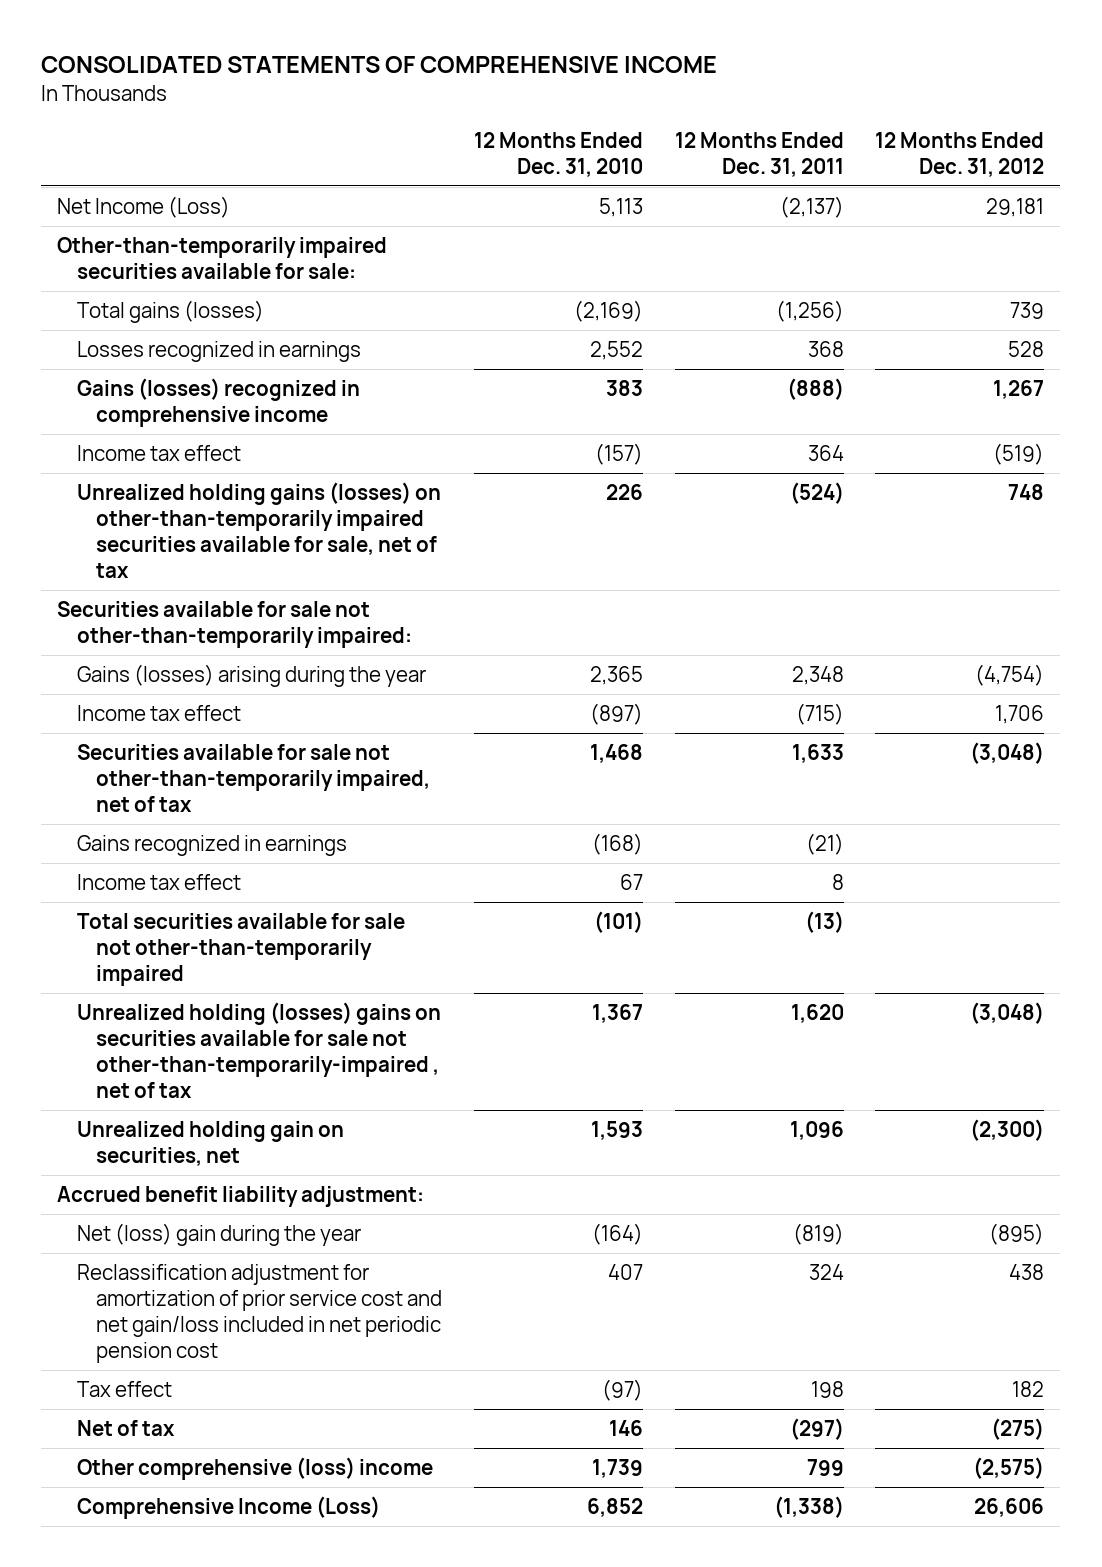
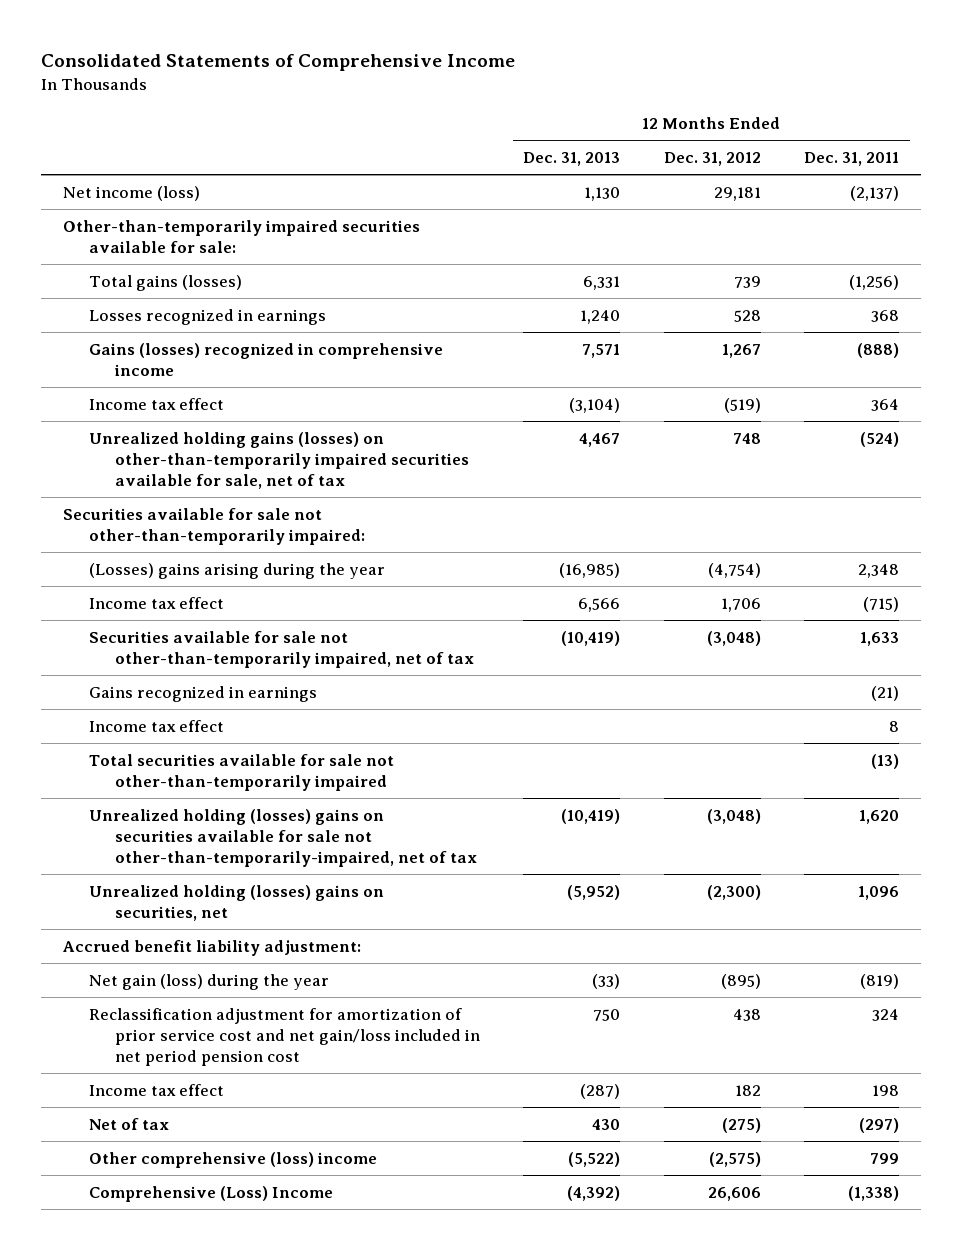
- CONSOLIDATED STATEMENTS OF COMPREHENSIVE INCOME
+ Consolidated Statements of Comprehensive Income
- | 12 Months Ended Dec. 31, 2010 | 12 Months Ended Dec. 31, 2011 | 12 Months Ended Dec. 31, 2012
+ | 12 Months Ended Dec. 31, 2013 | 12 Months Ended Dec. 31, 2012 | 12 Months Ended Dec. 31, 2011
- Net Income (Loss) | 5,113 | (2,137) | 29,181
+ Net income (loss) | 1,130 | 29,181 | (2,137)
- Gains (losses) arising during the year | 2,365 | 2,348 | (4,754)
+ (Losses) gains arising during the year | (16,985) | (4,754) | 2,348
- Unrealized holding (losses) gains on securities available for sale not other-than-temporarily-impaired , net of tax | 1,367 | 1,620 | (3,048)
- Unrealized holding gain on securities, net | 1,593 | 1,096 | (2,300)
+ Unrealized holding (losses) gains on securities available for sale not other-than-temporarily-impaired, net of tax | (10,419) | (3,048) | 1,620
+ Unrealized holding (losses) gains on securities, net | (5,952) | (2,300) | 1,096
- Net (loss) gain during the year | (164) | (819) | (895)
- Reclassification adjustment for amortization of prior service cost and net gain/loss included in net periodic pension cost | 407 | 324 | 438
- Tax effect | (97) | 198 | 182
+ Net gain (loss) during the year | (33) | (895) | (819)
+ Reclassification adjustment for amortization of prior service cost and net gain/loss included in net period pension cost | 750 | 438 | 324
+ Income tax effect | (287) | 182 | 198
- Comprehensive Income (Loss) | 6,852 | (1,338) | 26,606
+ Comprehensive (Loss) Income | (4,392) | 26,606 | (1,338)

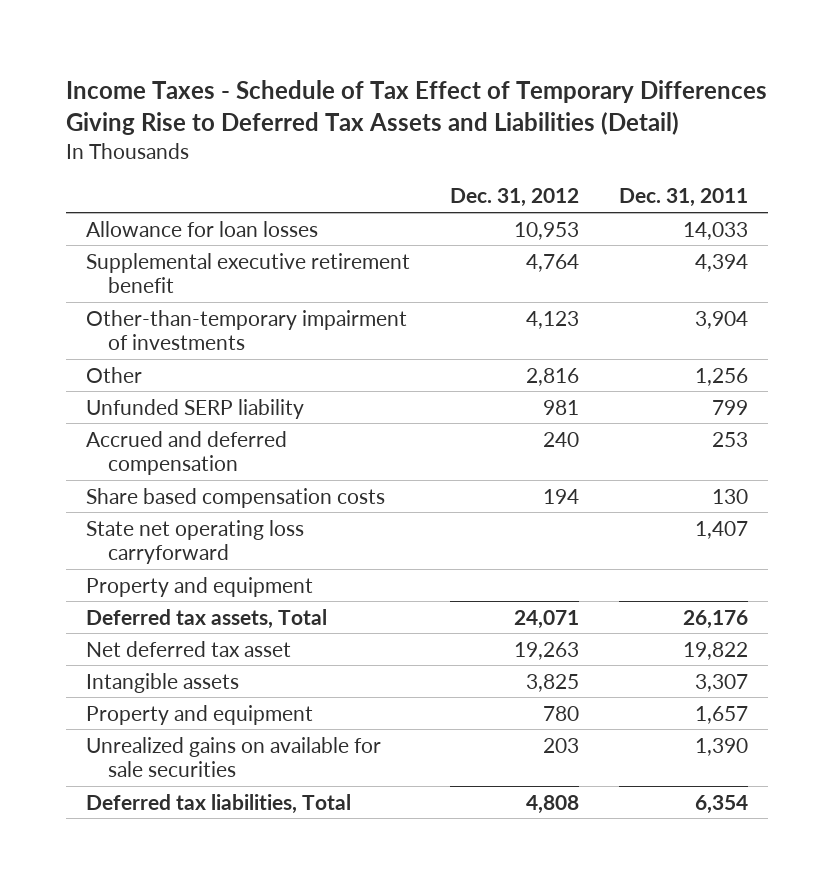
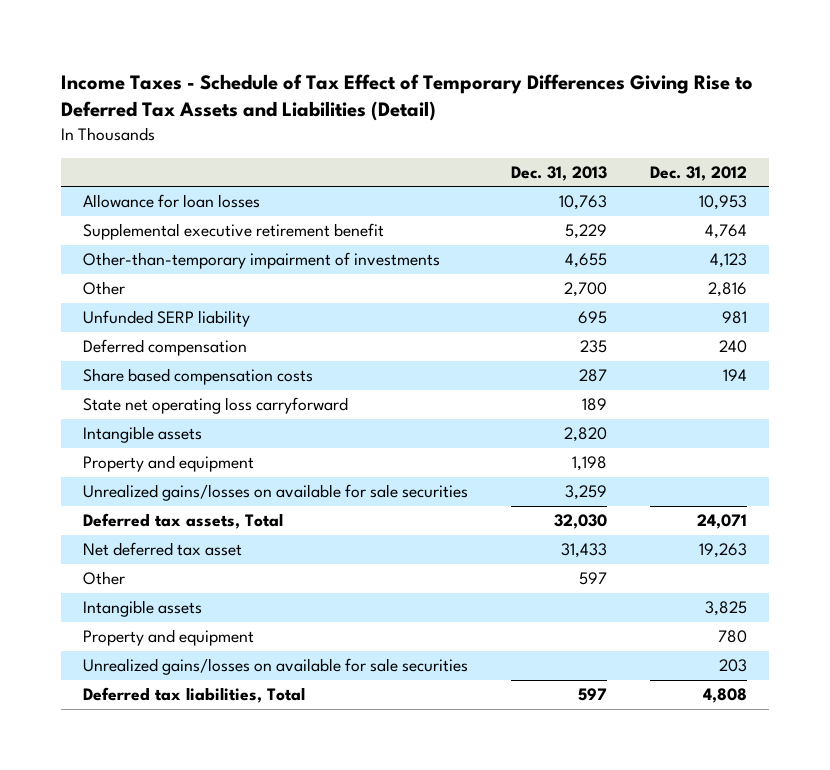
- | Dec. 31, 2012 | Dec. 31, 2011
+ | Dec. 31, 2013 | Dec. 31, 2012
- Accrued and deferred compensation | 240 | 253
+ Deferred compensation | 235 | 240
+ Intangible assets | 2,820 |
+ Unrealized gains/losses on available for sale securities | 3,259 |
+ Other | 597 |
- Unrealized gains on available for sale securities | 203 | 1,390
+ Unrealized gains/losses on available for sale securities | | 203

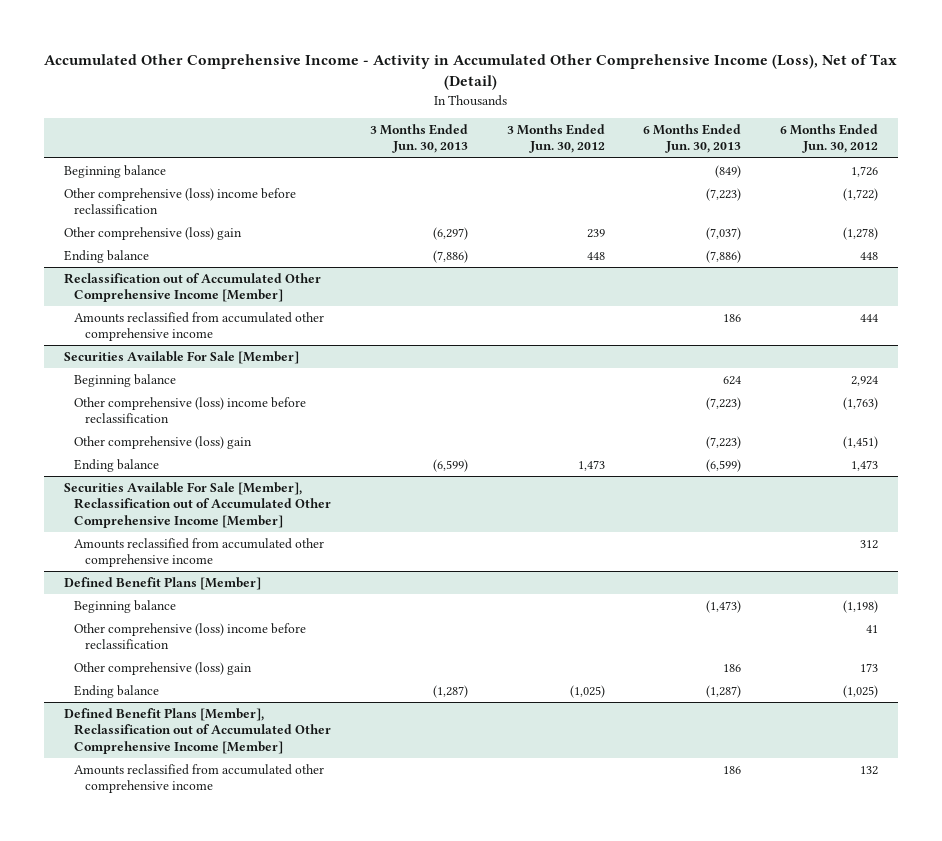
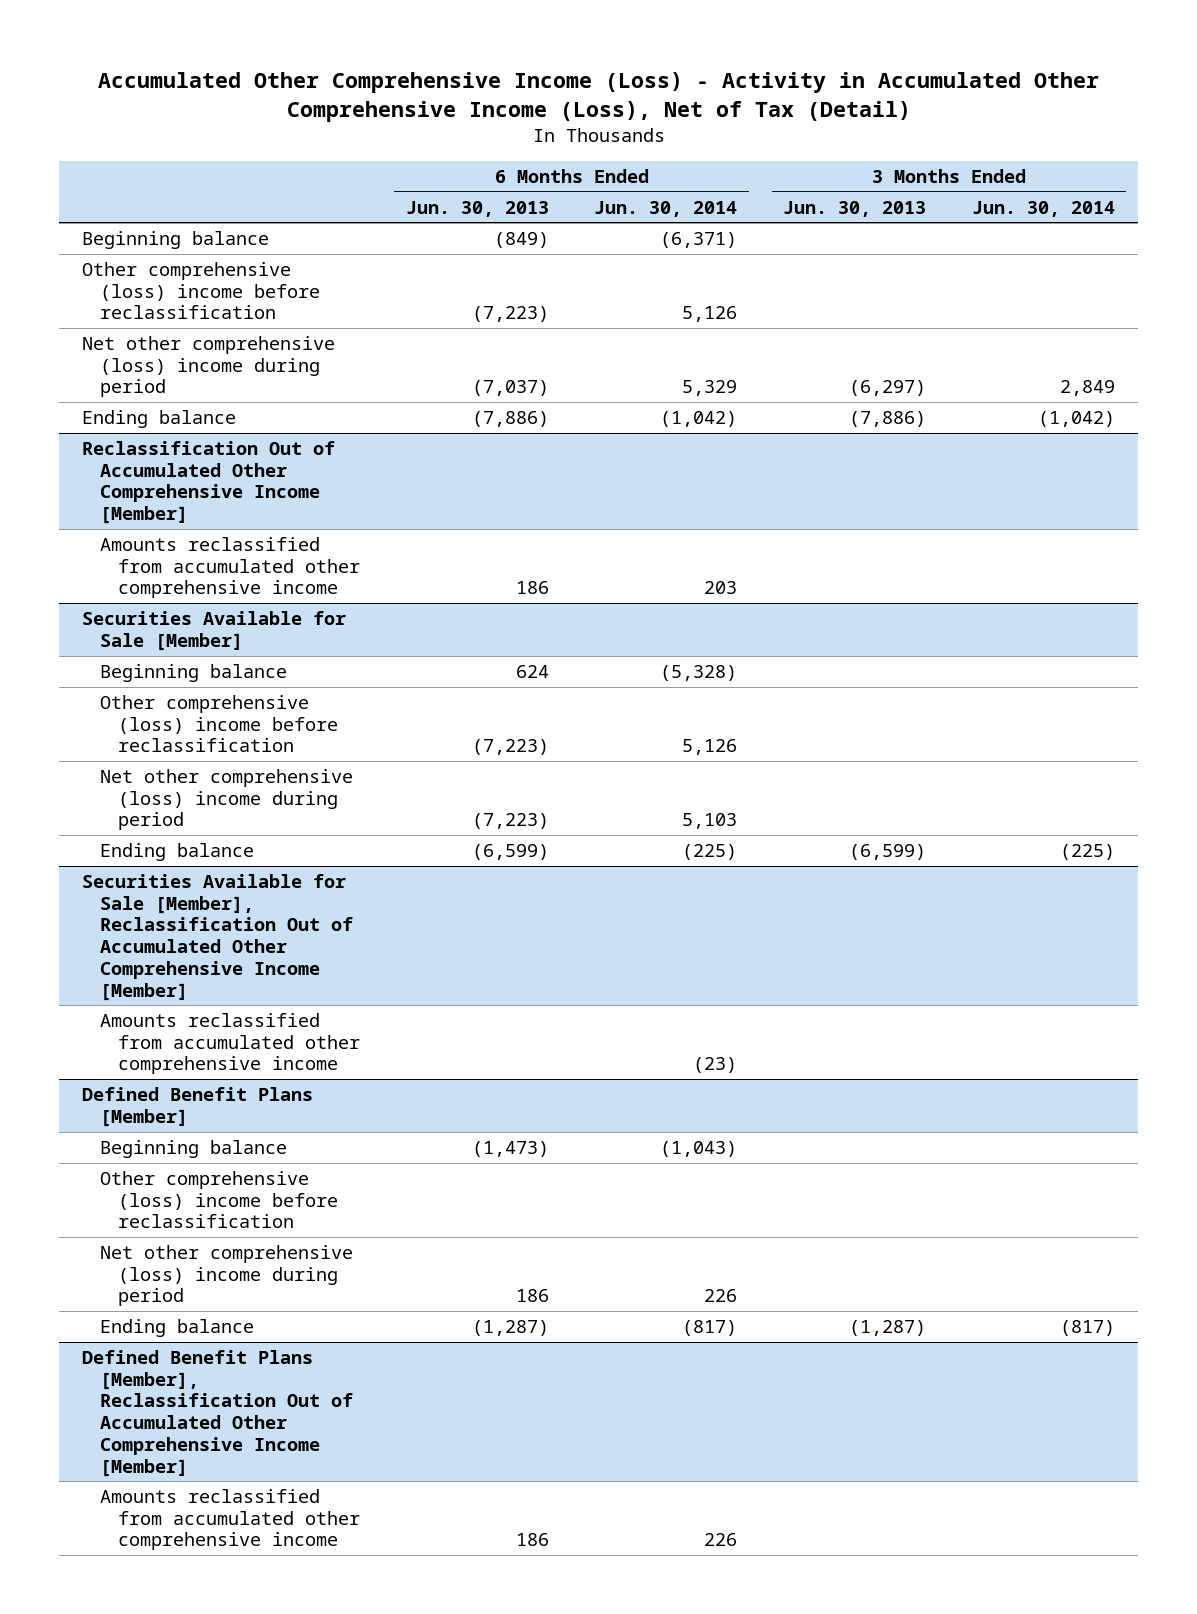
- Accumulated Other Comprehensive Income - Activity in Accumulated Other Comprehensive Income (Loss), Net of Tax (Detail)
+ Accumulated Other Comprehensive Income (Loss) - Activity in Accumulated Other Comprehensive Income (Loss), Net of Tax (Detail)
- | 3 Months Ended Jun. 30, 2013 | 3 Months Ended Jun. 30, 2012 | 6 Months Ended Jun. 30, 2013 | 6 Months Ended Jun. 30, 2012
+ | 6 Months Ended Jun. 30, 2013 | 6 Months Ended Jun. 30, 2014 | 3 Months Ended Jun. 30, 2013 | 3 Months Ended Jun. 30, 2014
- Other comprehensive (loss) gain | (6,297) | 239 | (7,037) | (1,278)
+ Net other comprehensive (loss) income during period | (7,037) | 5,329 | (6,297) | 2,849
- Reclassification out of Accumulated Other Comprehensive Income [Member]
+ Reclassification Out of Accumulated Other Comprehensive Income [Member]
- Securities Available For Sale [Member]
+ Securities Available for Sale [Member]
- Other comprehensive (loss) gain | | | (7,223) | (1,451)
+ Net other comprehensive (loss) income during period | (7,223) | 5,103 | |
- Securities Available For Sale [Member], Reclassification out of Accumulated Other Comprehensive Income [Member]
+ Securities Available for Sale [Member], Reclassification Out of Accumulated Other Comprehensive Income [Member]
@ Defined Benefit Plans [Member]
- Other comprehensive (loss) gain | | | 186 | 173
+ Net other comprehensive (loss) income during period | 186 | 226 | |
- Defined Benefit Plans [Member], Reclassification out of Accumulated Other Comprehensive Income [Member]
+ Defined Benefit Plans [Member], Reclassification Out of Accumulated Other Comprehensive Income [Member]

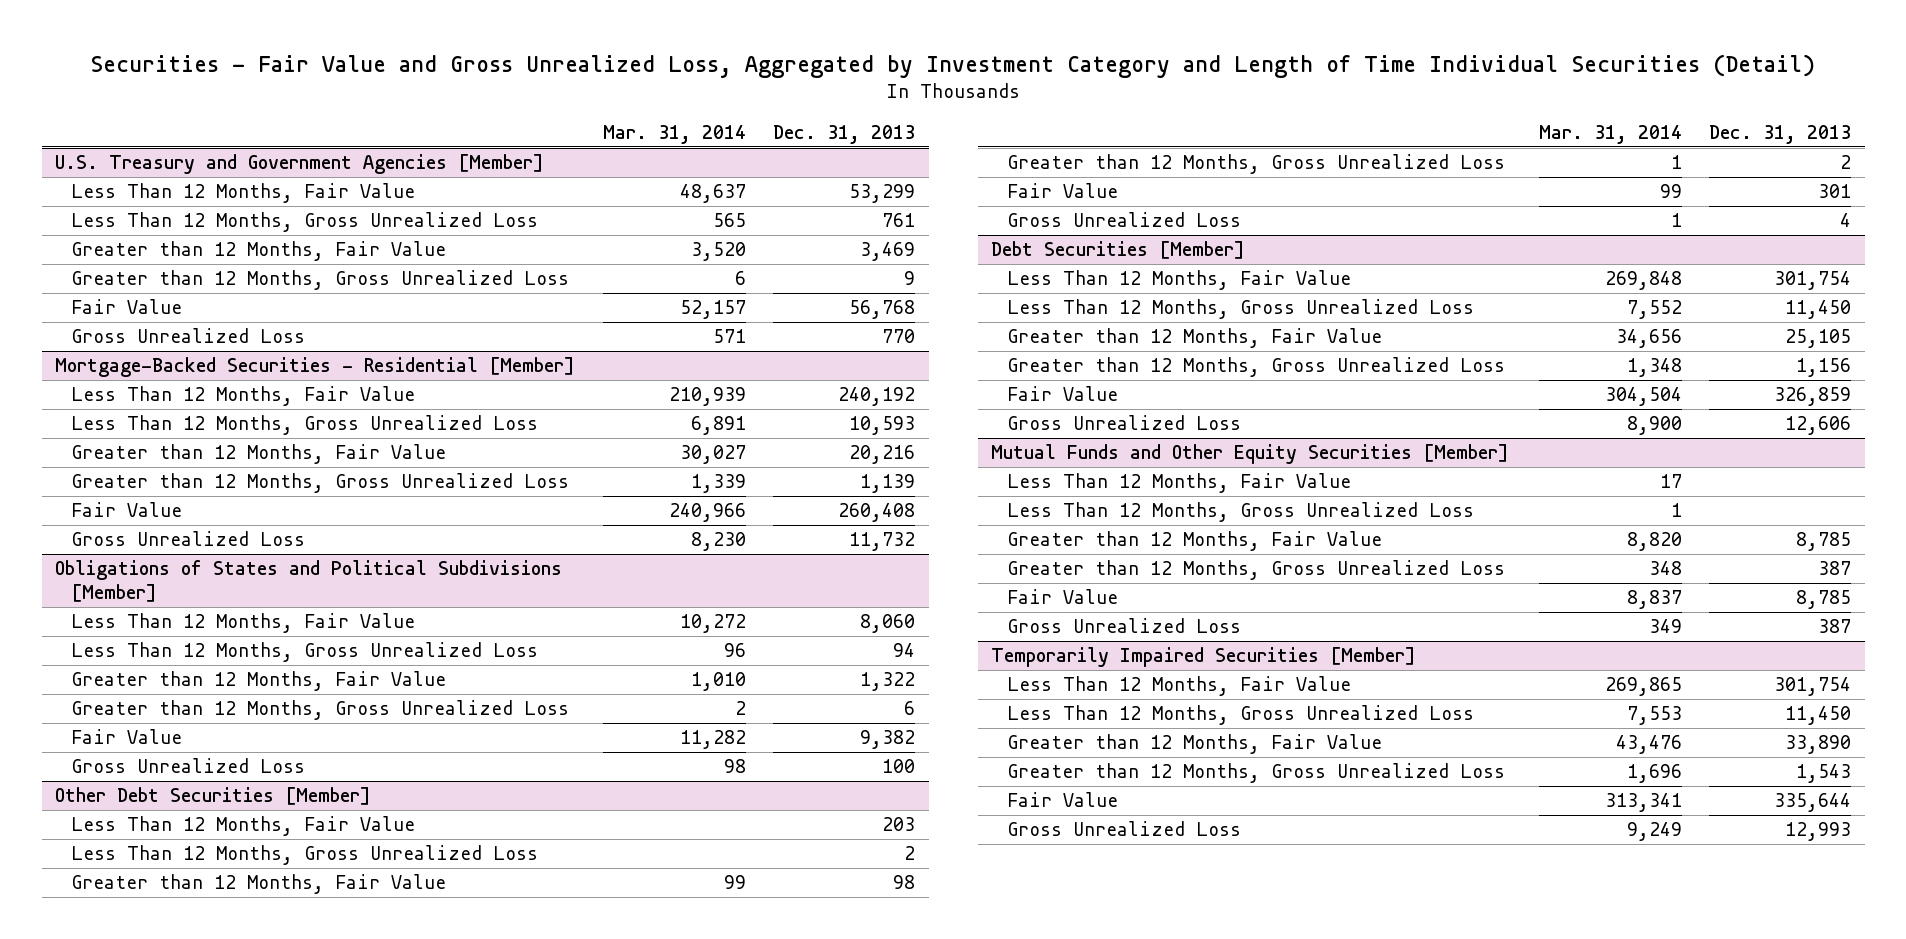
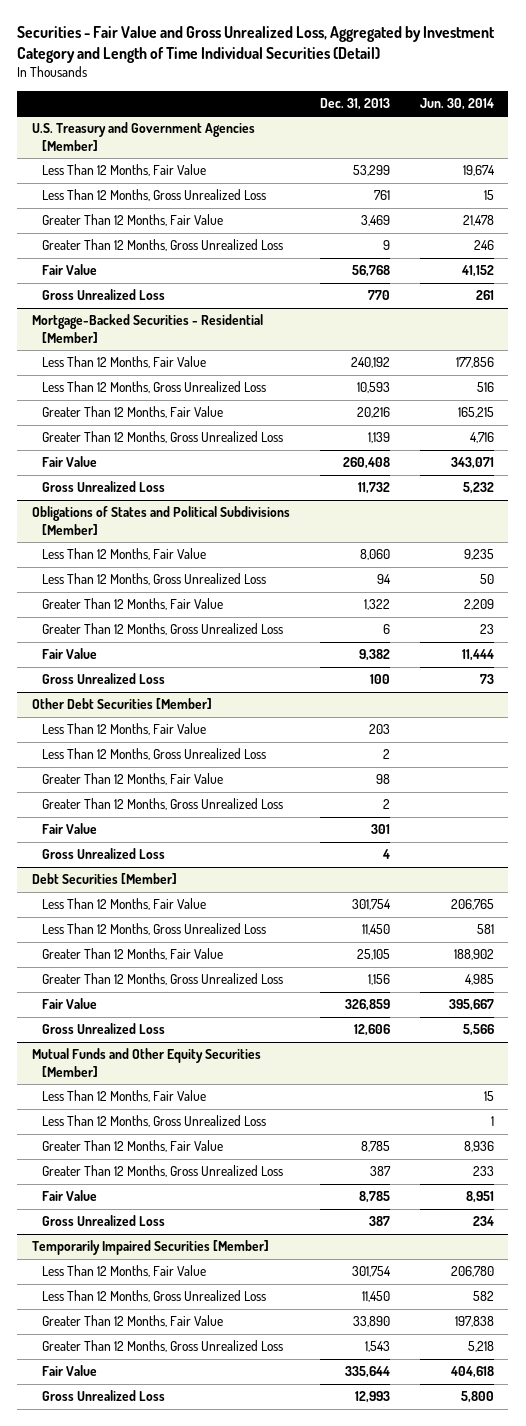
- | Mar. 31, 2014 | Dec. 31, 2013
+ | Dec. 31, 2013 | Jun. 30, 2014
@ U.S. Treasury and Government Agencies [Member]
- Greater than 12 Months, Fair Value | 3,520 | 3,469
- Greater than 12 Months, Gross Unrealized Loss | 6 | 9
+ Greater Than 12 Months, Fair Value | 3,469 | 21,478
+ Greater Than 12 Months, Gross Unrealized Loss | 9 | 246
@ Mortgage-Backed Securities - Residential [Member]
- Greater than 12 Months, Fair Value | 30,027 | 20,216
- Greater than 12 Months, Gross Unrealized Loss | 1,339 | 1,139
+ Greater Than 12 Months, Fair Value | 20,216 | 165,215
+ Greater Than 12 Months, Gross Unrealized Loss | 1,139 | 4,716
@ Obligations of States and Political Subdivisions [Member]
- Greater than 12 Months, Fair Value | 1,010 | 1,322
- Greater than 12 Months, Gross Unrealized Loss | 2 | 6
+ Greater Than 12 Months, Fair Value | 1,322 | 2,209
+ Greater Than 12 Months, Gross Unrealized Loss | 6 | 23
@ Other Debt Securities [Member]
- Greater than 12 Months, Fair Value | 99 | 98
- Greater than 12 Months, Gross Unrealized Loss | 1 | 2
+ Greater Than 12 Months, Fair Value | 98 |
+ Greater Than 12 Months, Gross Unrealized Loss | 2 |
@ Debt Securities [Member]
- Greater than 12 Months, Fair Value | 34,656 | 25,105
- Greater than 12 Months, Gross Unrealized Loss | 1,348 | 1,156
+ Greater Than 12 Months, Fair Value | 25,105 | 188,902
+ Greater Than 12 Months, Gross Unrealized Loss | 1,156 | 4,985
@ Mutual Funds and Other Equity Securities [Member]
- Greater than 12 Months, Fair Value | 8,820 | 8,785
- Greater than 12 Months, Gross Unrealized Loss | 348 | 387
+ Greater Than 12 Months, Fair Value | 8,785 | 8,936
+ Greater Than 12 Months, Gross Unrealized Loss | 387 | 233
@ Temporarily Impaired Securities [Member]
- Greater than 12 Months, Fair Value | 43,476 | 33,890
- Greater than 12 Months, Gross Unrealized Loss | 1,696 | 1,543
+ Greater Than 12 Months, Fair Value | 33,890 | 197,838
+ Greater Than 12 Months, Gross Unrealized Loss | 1,543 | 5,218

